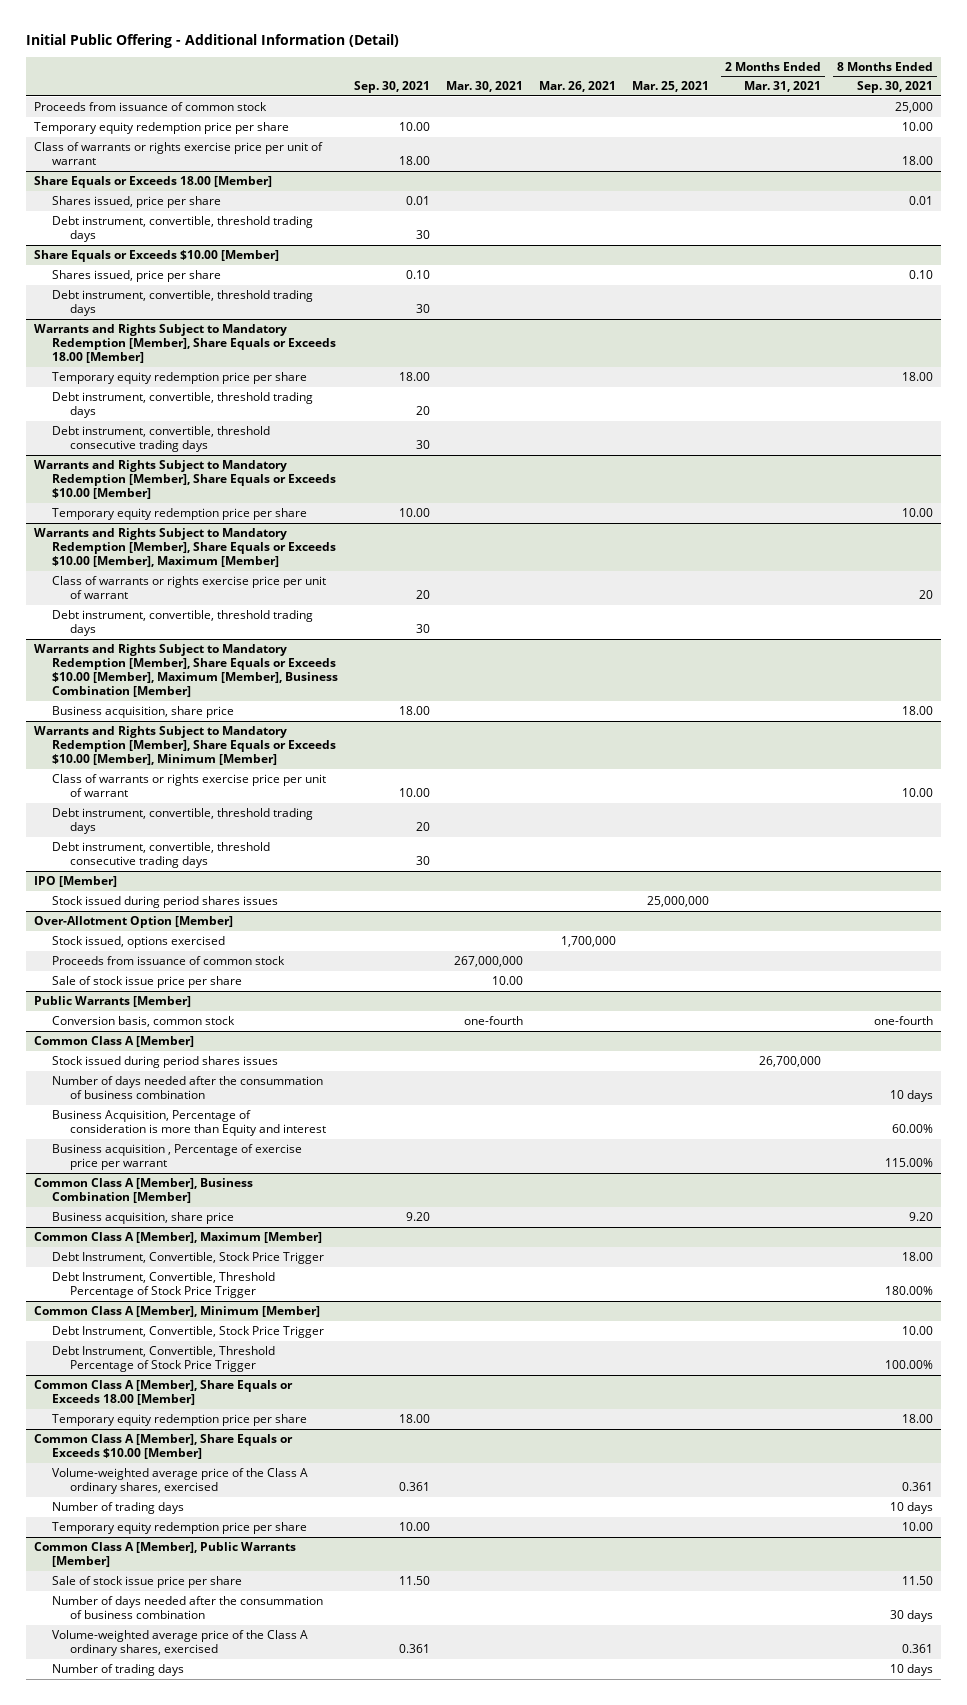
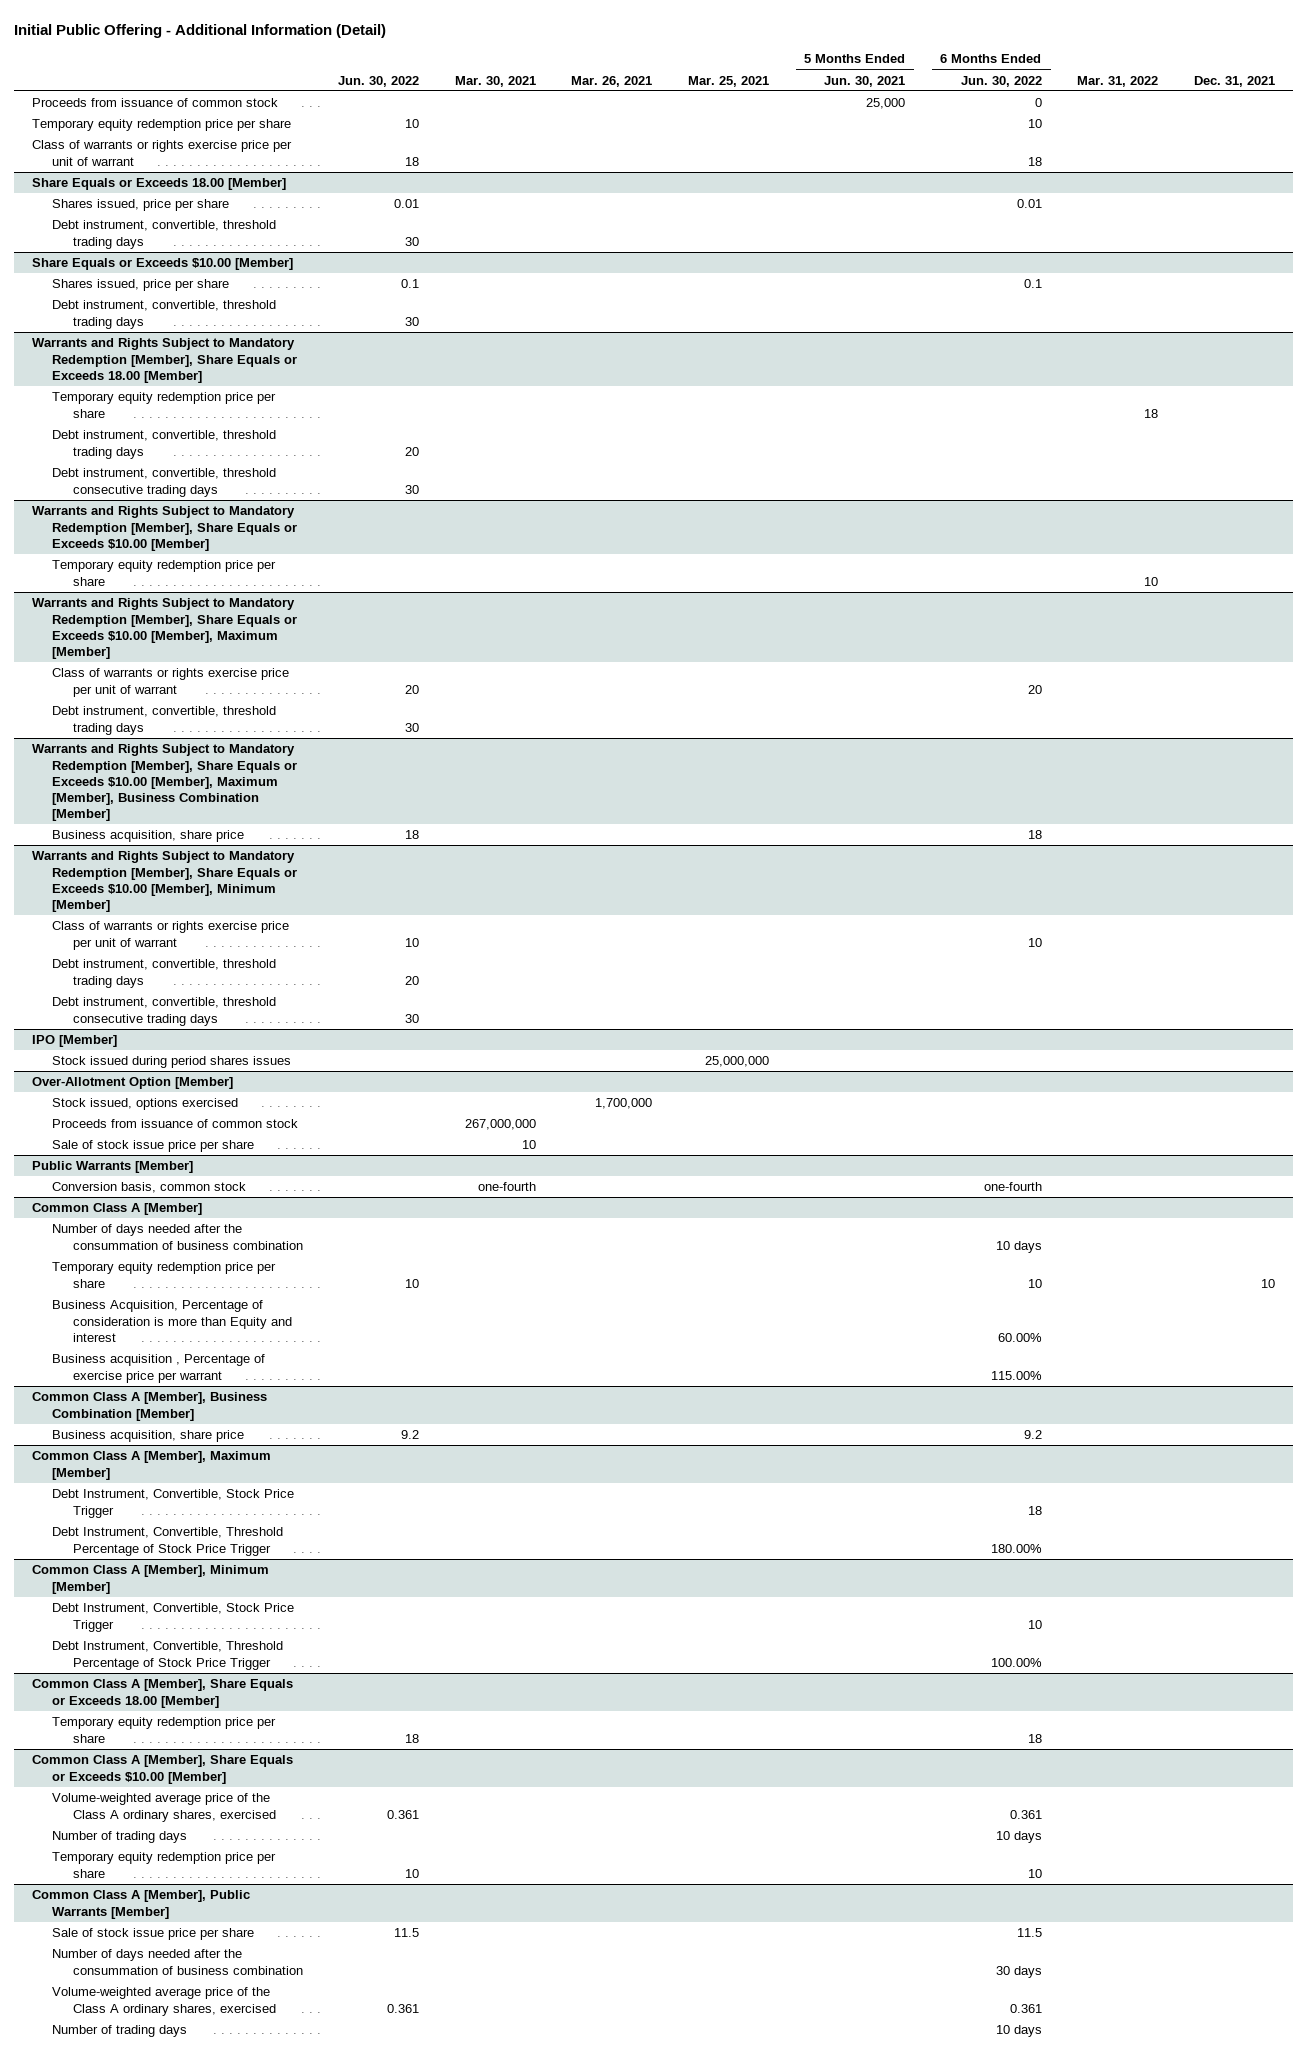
- | Sep. 30, 2021 | Mar. 30, 2021 | Mar. 26, 2021 | Mar. 25, 2021 | 2 Months Ended Mar. 31, 2021 | 8 Months Ended Sep. 30, 2021
+ | Jun. 30, 2022 | Mar. 30, 2021 | Mar. 26, 2021 | Mar. 25, 2021 | 5 Months Ended Jun. 30, 2021 | 6 Months Ended Jun. 30, 2022 | Mar. 31, 2022 | Dec. 31, 2021
@ Over-Allotment Option [Member]
- Sale of stock issue price per share | | 10.00 | | | |
+ Sale of stock issue price per share | | 10 | | | | | |
@ Common Class A [Member]
- Stock issued during period shares issues | | | | | 26,700,000 |
+ Temporary equity redemption price per share | 10 | | | | | 10 | | 10

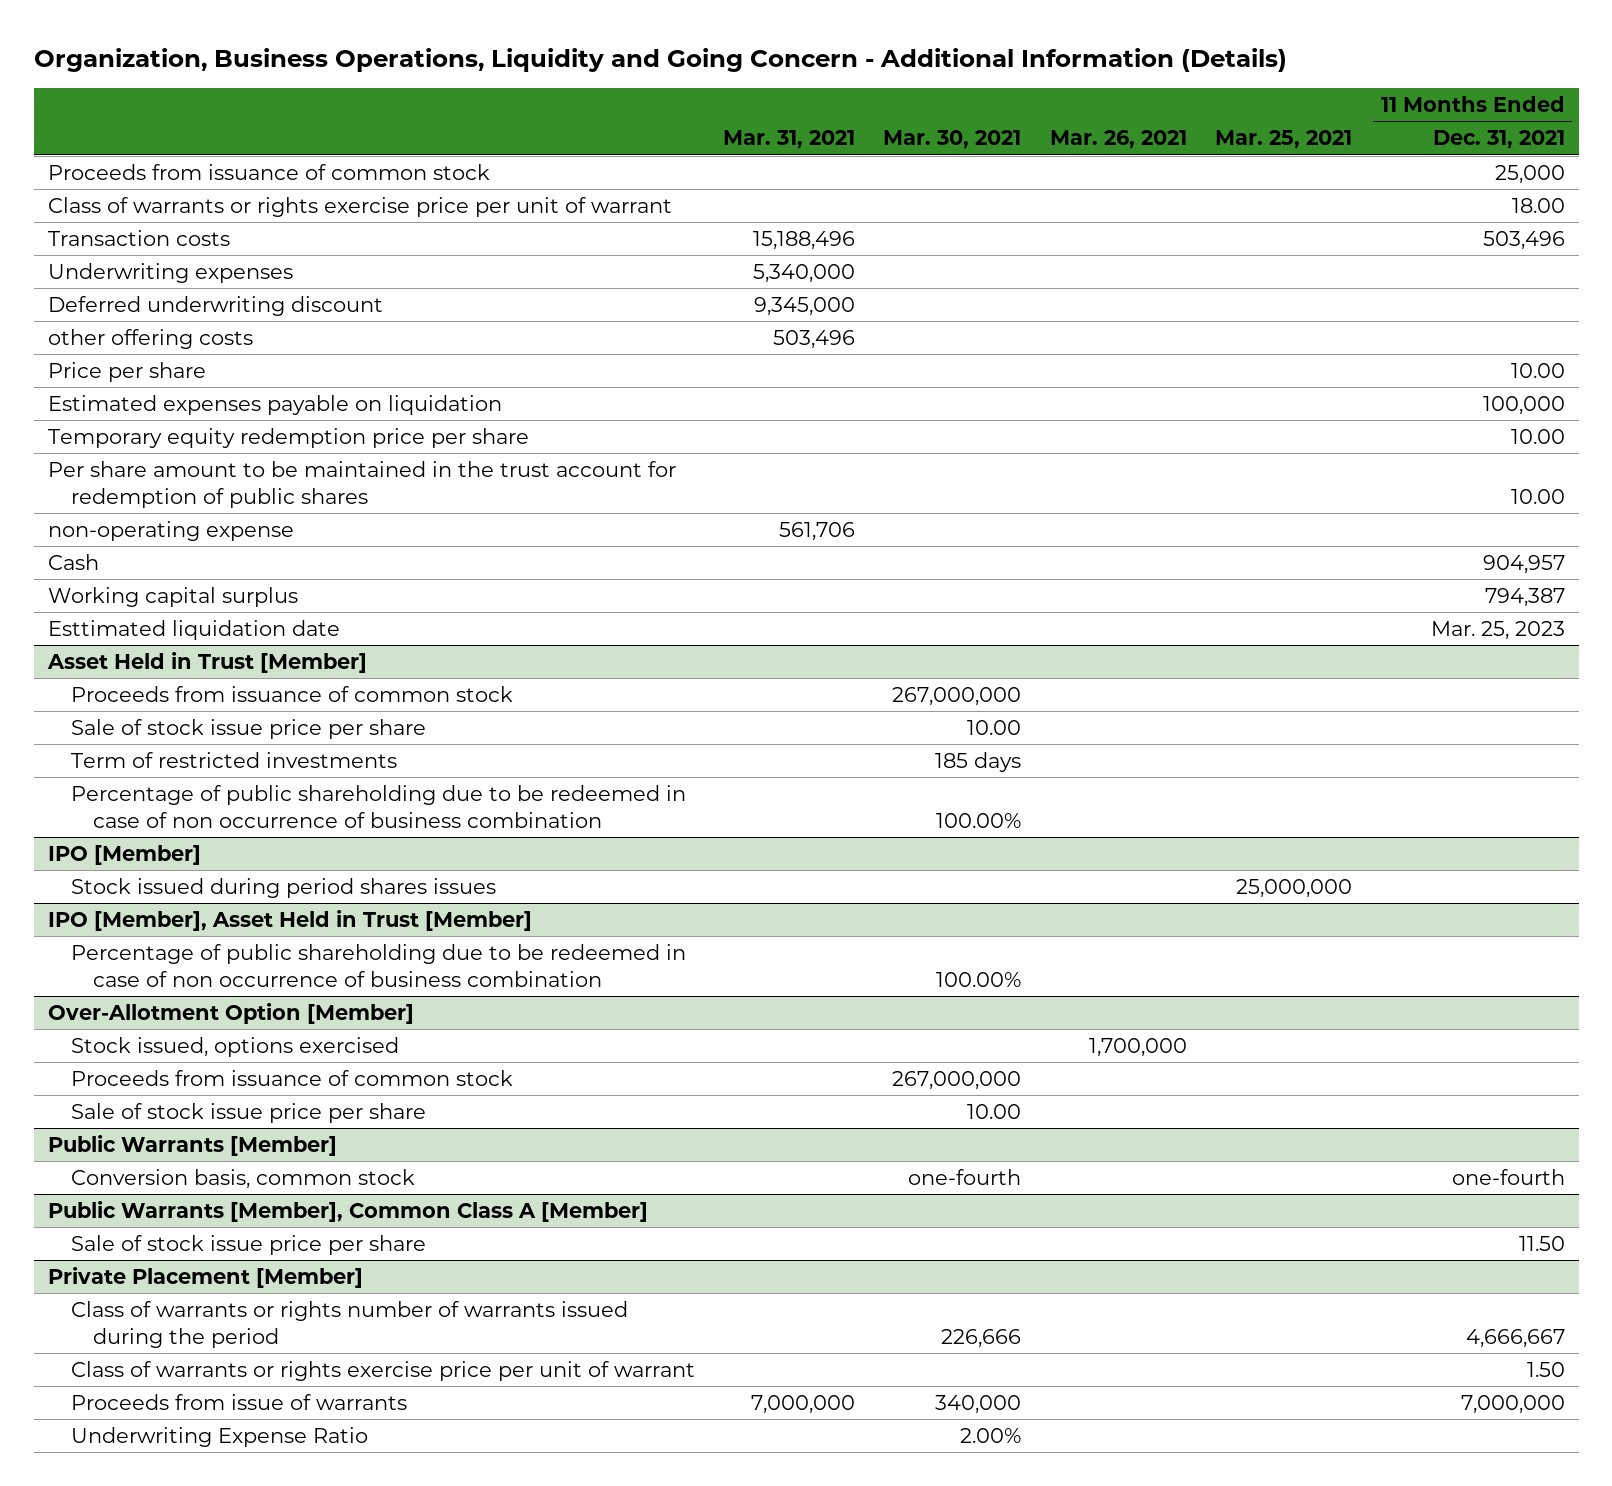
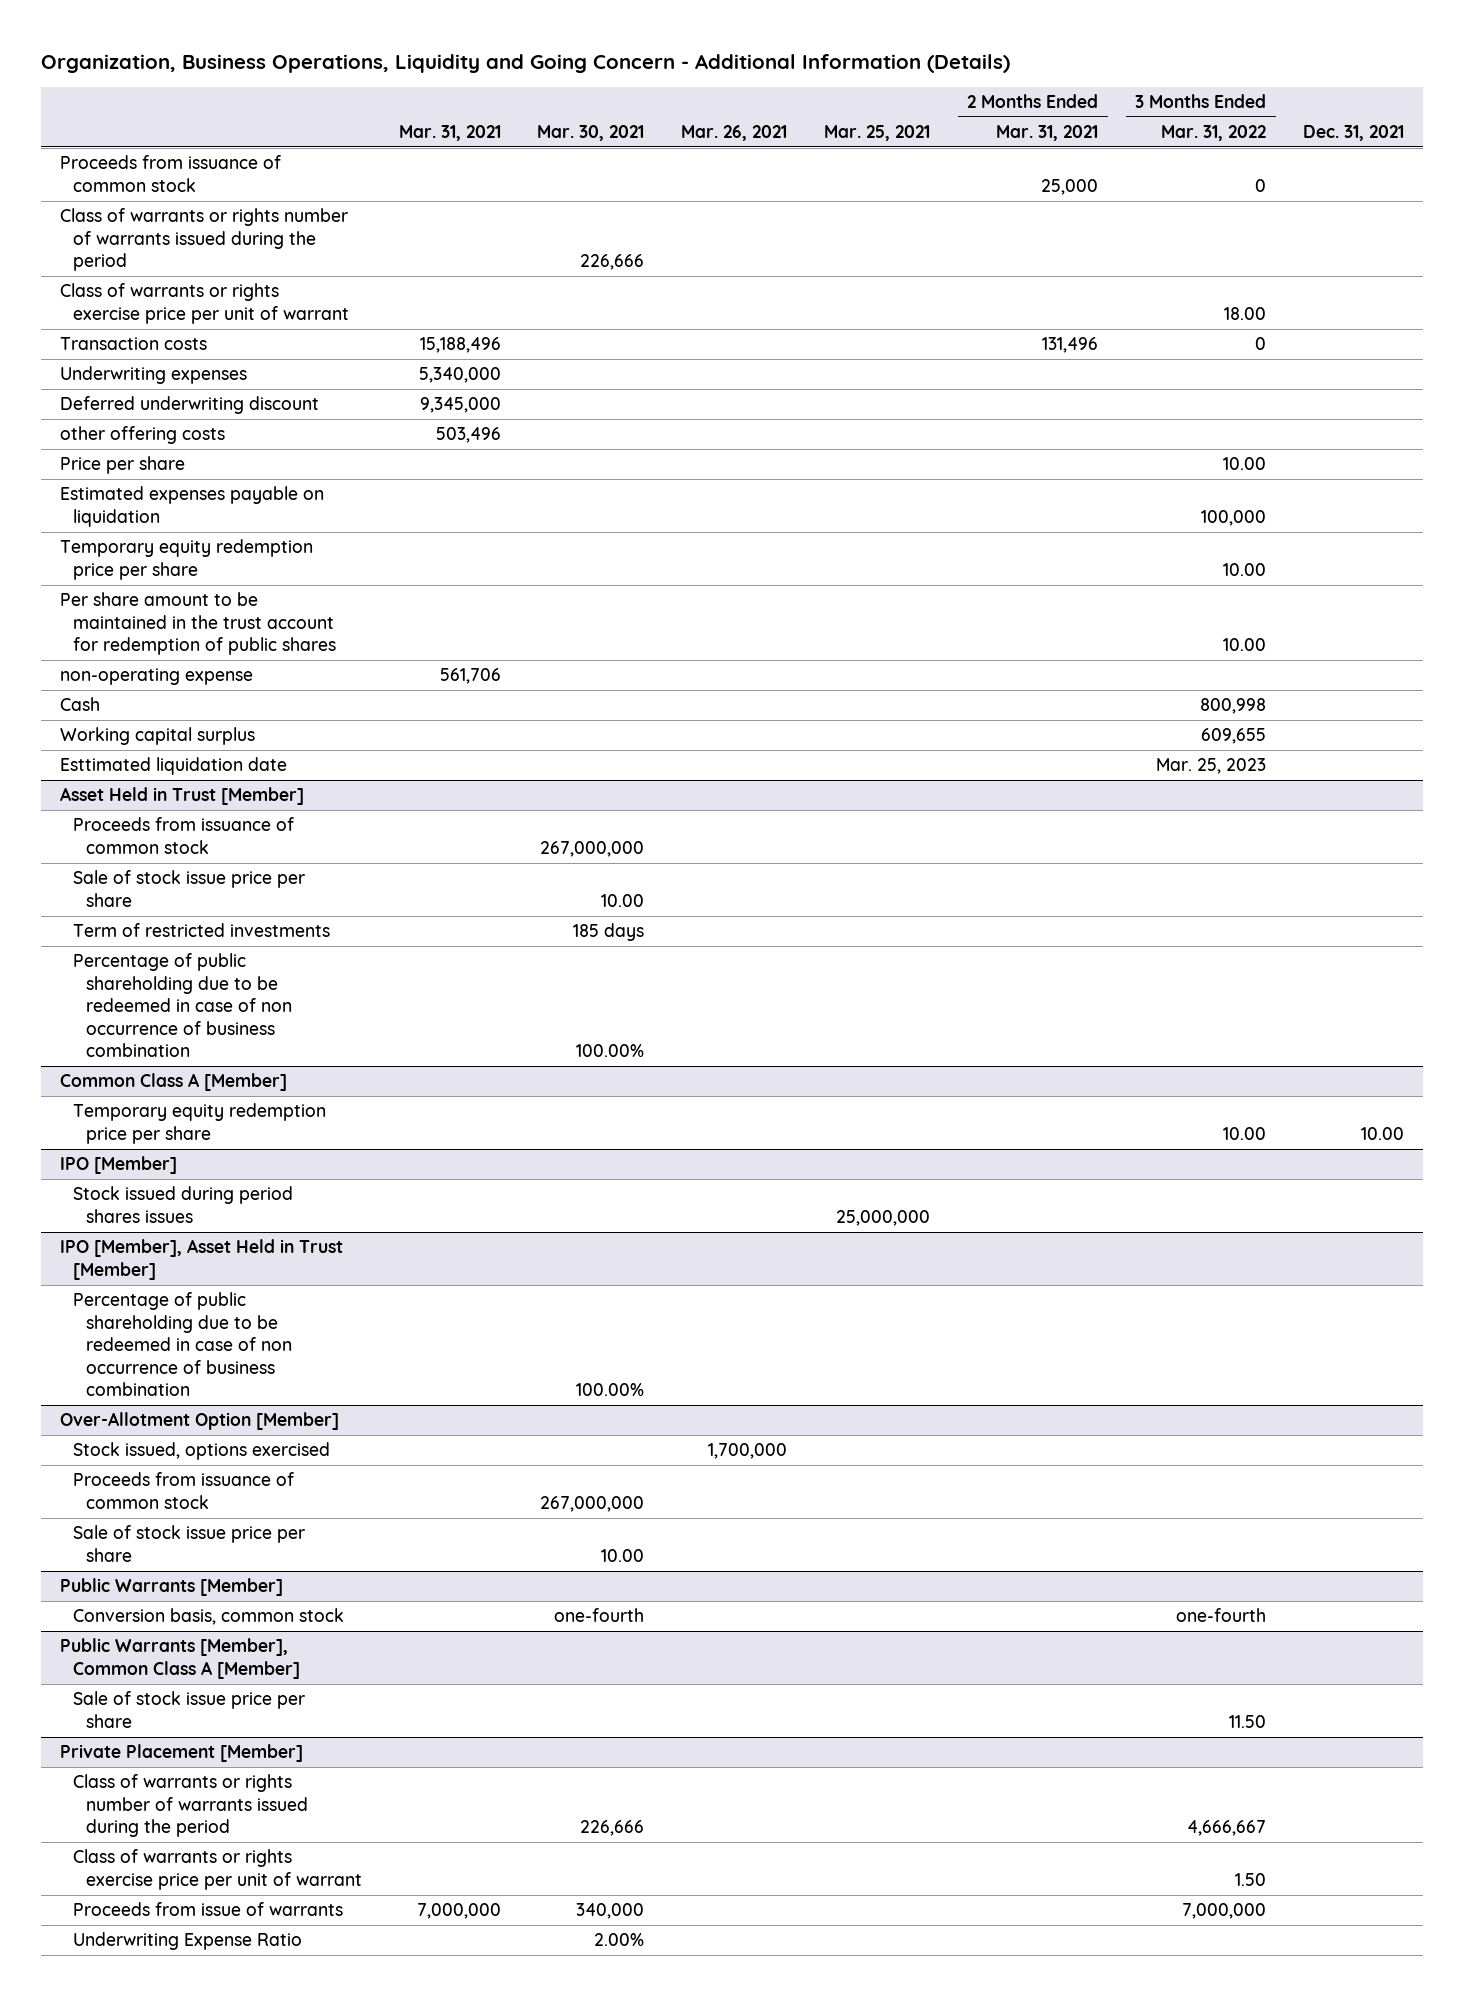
- | Mar. 31, 2021 | Mar. 30, 2021 | Mar. 26, 2021 | Mar. 25, 2021 | 11 Months Ended Dec. 31, 2021
+ | Mar. 31, 2021 | Mar. 30, 2021 | Mar. 26, 2021 | Mar. 25, 2021 | 2 Months Ended Mar. 31, 2021 | 3 Months Ended Mar. 31, 2022 | Dec. 31, 2021
+ Class of warrants or rights number of warrants issued during the period | | 226,666 | | | | |
+ Common Class A [Member]
+ Temporary equity redemption price per share | | | | | | 10.00 | 10.00

